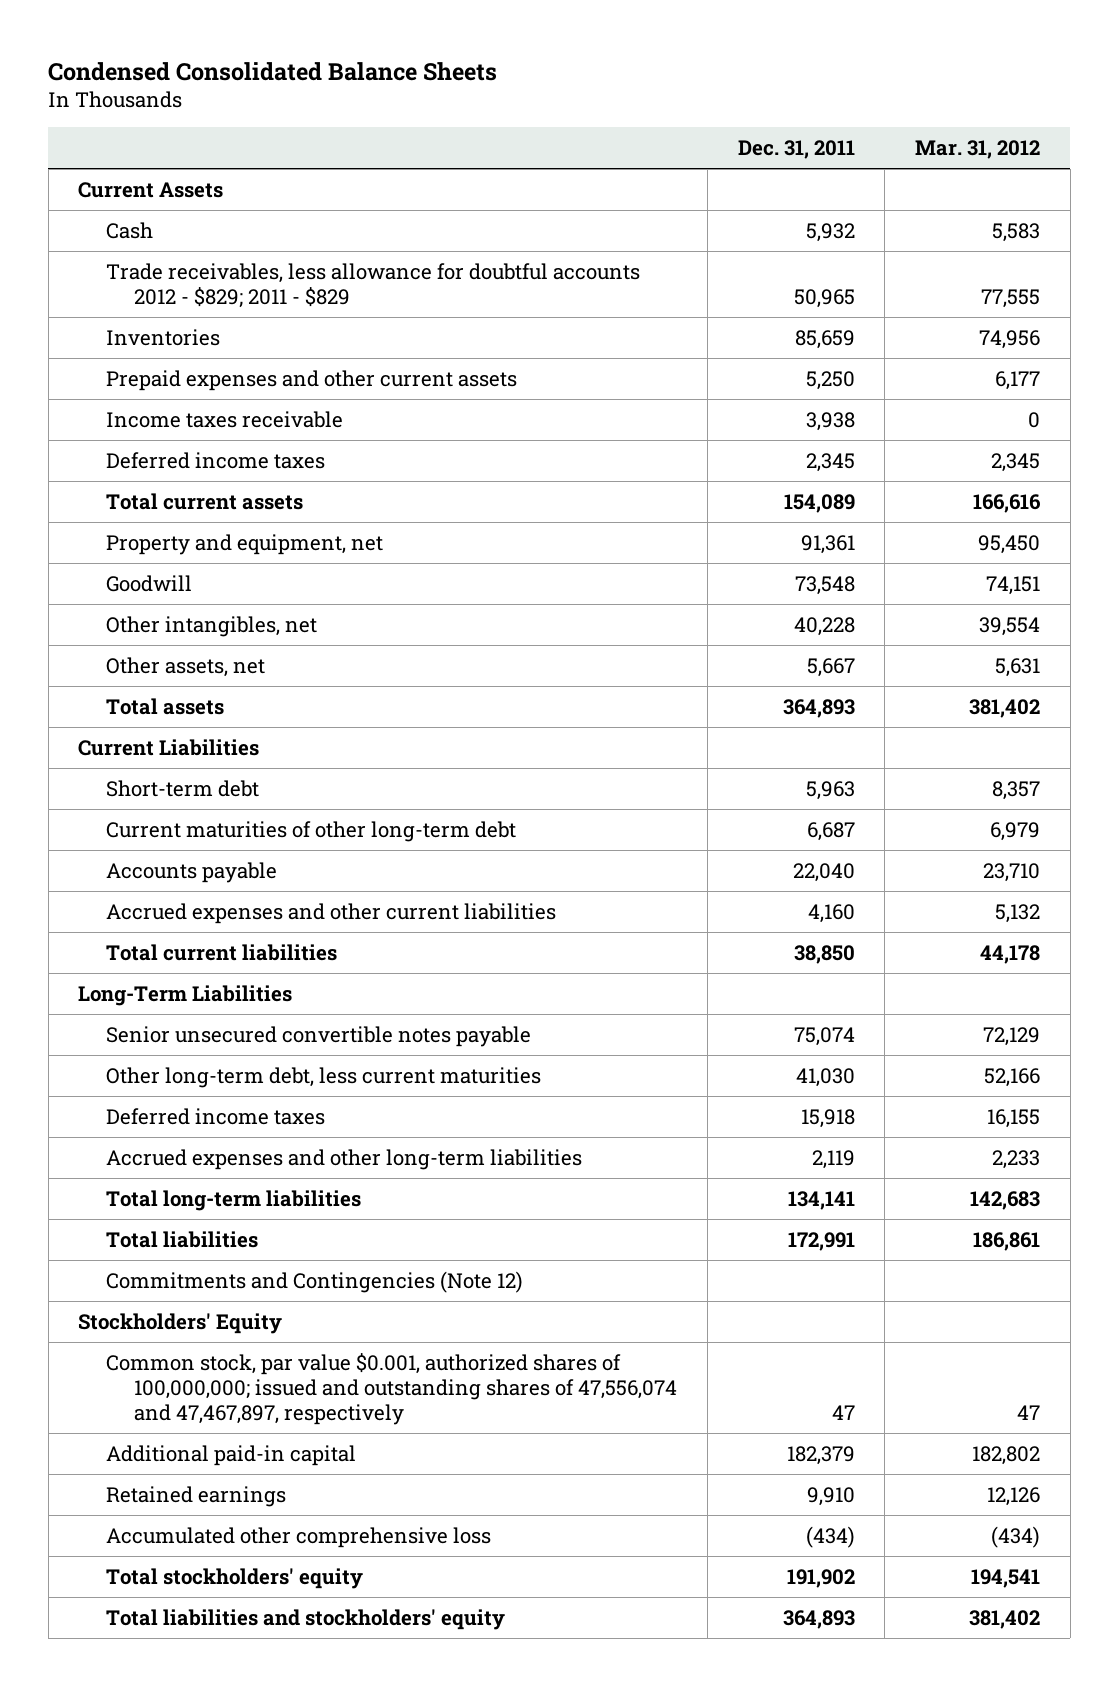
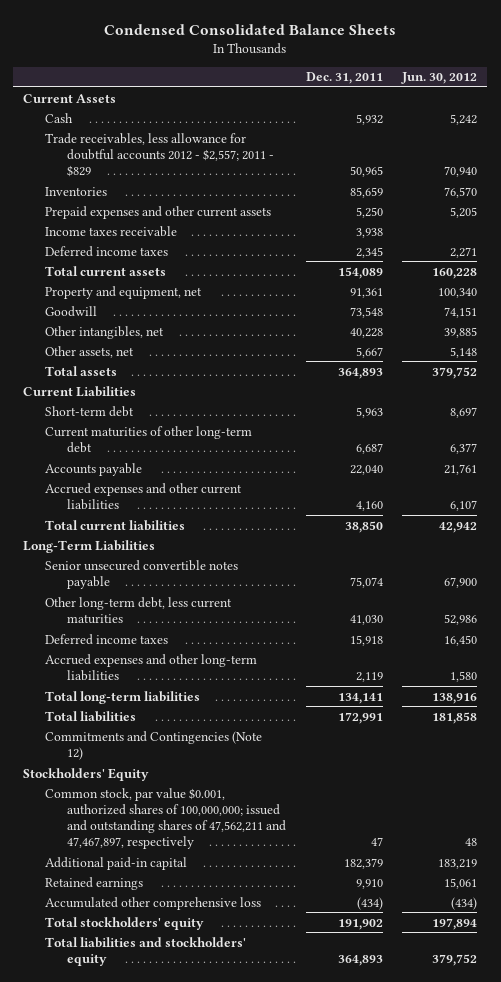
- | Dec. 31, 2011 | Mar. 31, 2012
+ | Dec. 31, 2011 | Jun. 30, 2012
- Trade receivables, less allowance for doubtful accounts 2012 - $829; 2011 - $829 | 50,965 | 77,555
+ Trade receivables, less allowance for doubtful accounts 2012 - $2,557; 2011 - $829 | 50,965 | 70,940
- Common stock, par value $0.001, authorized shares of 100,000,000; issued and outstanding shares of 47,556,074 and 47,467,897, respectively | 47 | 47
+ Common stock, par value $0.001, authorized shares of 100,000,000; issued and outstanding shares of 47,562,211 and 47,467,897, respectively | 47 | 48

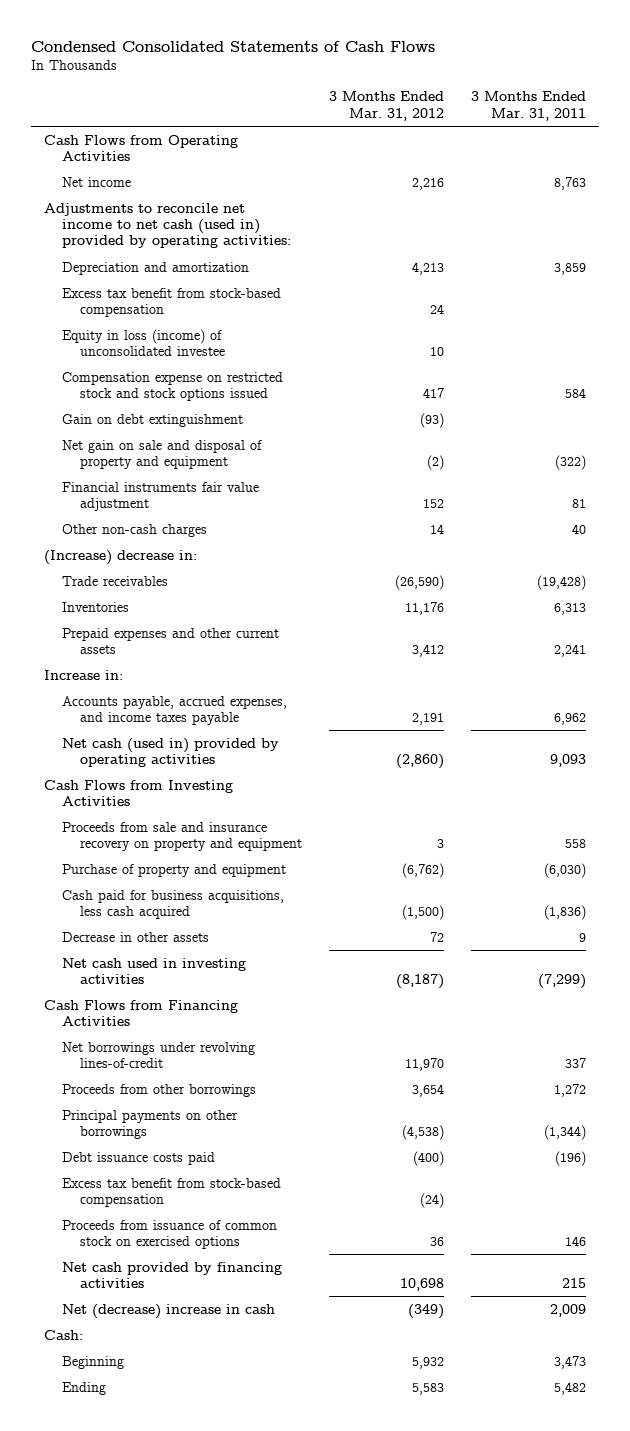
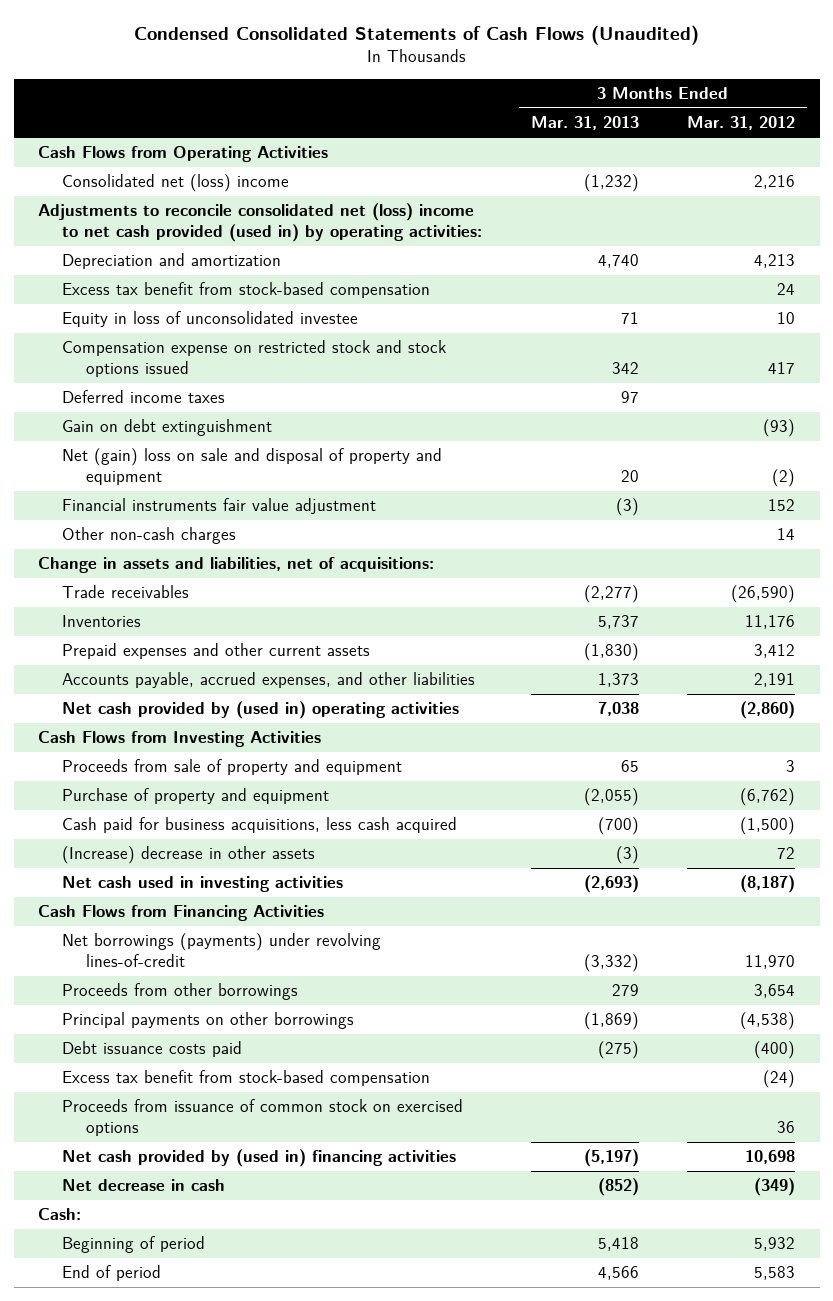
- Condensed Consolidated Statements of Cash Flows
+ Condensed Consolidated Statements of Cash Flows (Unaudited)
- | 3 Months Ended Mar. 31, 2012 | 3 Months Ended Mar. 31, 2011
+ | 3 Months Ended Mar. 31, 2013 | 3 Months Ended Mar. 31, 2012
- Net income | 2,216 | 8,763
- Adjustments to reconcile net income to net cash (used in) provided by operating activities:
+ Consolidated net (loss) income | (1,232) | 2,216
+ Adjustments to reconcile consolidated net (loss) income to net cash provided (used in) by operating activities:
- Equity in loss (income) of unconsolidated investee | 10 |
+ Equity in loss of unconsolidated investee | 71 | 10
+ Deferred income taxes | 97 |
- Net gain on sale and disposal of property and equipment | (2) | (322)
+ Net (gain) loss on sale and disposal of property and equipment | 20 | (2)
- (Increase) decrease in:
+ Change in assets and liabilities, net of acquisitions:
- Increase in:
- Accounts payable, accrued expenses, and income taxes payable | 2,191 | 6,962
- Net cash (used in) provided by operating activities | (2,860) | 9,093
+ Accounts payable, accrued expenses, and other liabilities | 1,373 | 2,191
+ Net cash provided by (used in) operating activities | 7,038 | (2,860)
- Proceeds from sale and insurance recovery on property and equipment | 3 | 558
+ Proceeds from sale of property and equipment | 65 | 3
- Decrease in other assets | 72 | 9
+ (Increase) decrease in other assets | (3) | 72
- Net borrowings under revolving lines-of-credit | 11,970 | 337
+ Net borrowings (payments) under revolving lines-of-credit | (3,332) | 11,970
- Net cash provided by financing activities | 10,698 | 215
- Net (decrease) increase in cash | (349) | 2,009
+ Net cash provided by (used in) financing activities | (5,197) | 10,698
+ Net decrease in cash | (852) | (349)
- Beginning | 5,932 | 3,473
- Ending | 5,583 | 5,482
+ Beginning of period | 5,418 | 5,932
+ End of period | 4,566 | 5,583

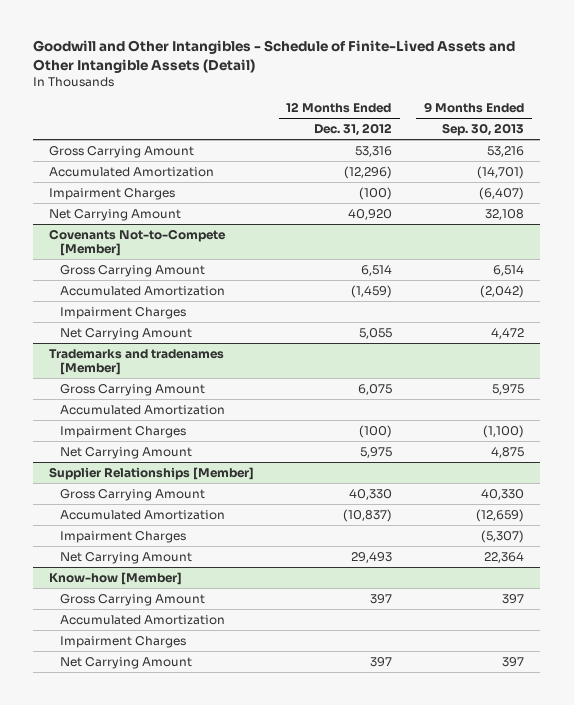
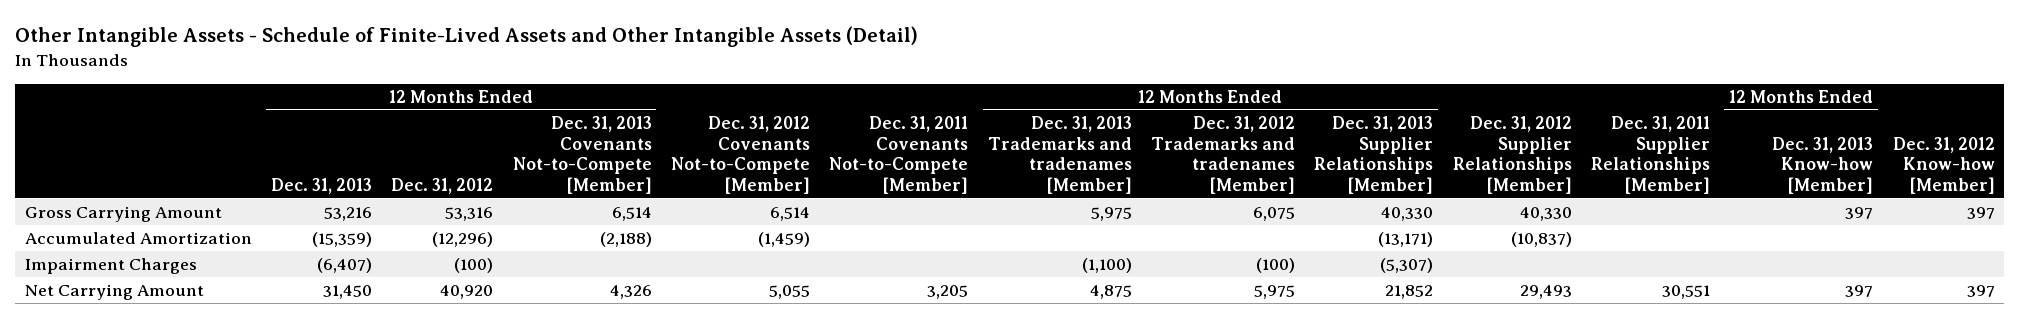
- Goodwill and Other Intangibles - Schedule of Finite-Lived Assets and Other Intangible Assets (Detail)
+ Other Intangible Assets - Schedule of Finite-Lived Assets and Other Intangible Assets (Detail)
- | 12 Months Ended Dec. 31, 2012 | 9 Months Ended Sep. 30, 2013
+ | 12 Months Ended Dec. 31, 2013 | 12 Months Ended Dec. 31, 2012 | 12 Months Ended Dec. 31, 2013 Covenants Not-to-Compete [Member] | Dec. 31, 2012 Covenants Not-to-Compete [Member] | Dec. 31, 2011 Covenants Not-to-Compete [Member] | 12 Months Ended Dec. 31, 2013 Trademarks and tradenames [Member] | 12 Months Ended Dec. 31, 2012 Trademarks and tradenames [Member] | 12 Months Ended Dec. 31, 2013 Supplier Relationships [Member] | Dec. 31, 2012 Supplier Relationships [Member] | Dec. 31, 2011 Supplier Relationships [Member] | 12 Months Ended Dec. 31, 2013 Know-how [Member] | Dec. 31, 2012 Know-how [Member]
- Covenants Not-to-Compete [Member]
- Gross Carrying Amount | 6,514 | 6,514
- Accumulated Amortization | (1,459) | (2,042)
- Impairment Charges
- Net Carrying Amount | 5,055 | 4,472
- Trademarks and tradenames [Member]
- Gross Carrying Amount | 6,075 | 5,975
- Accumulated Amortization
- Impairment Charges | (100) | (1,100)
- Net Carrying Amount | 5,975 | 4,875
- Supplier Relationships [Member]
- Gross Carrying Amount | 40,330 | 40,330
- Accumulated Amortization | (10,837) | (12,659)
- Impairment Charges | | (5,307)
- Net Carrying Amount | 29,493 | 22,364
- Know-how [Member]
- Gross Carrying Amount | 397 | 397
- Accumulated Amortization
- Impairment Charges
- Net Carrying Amount | 397 | 397

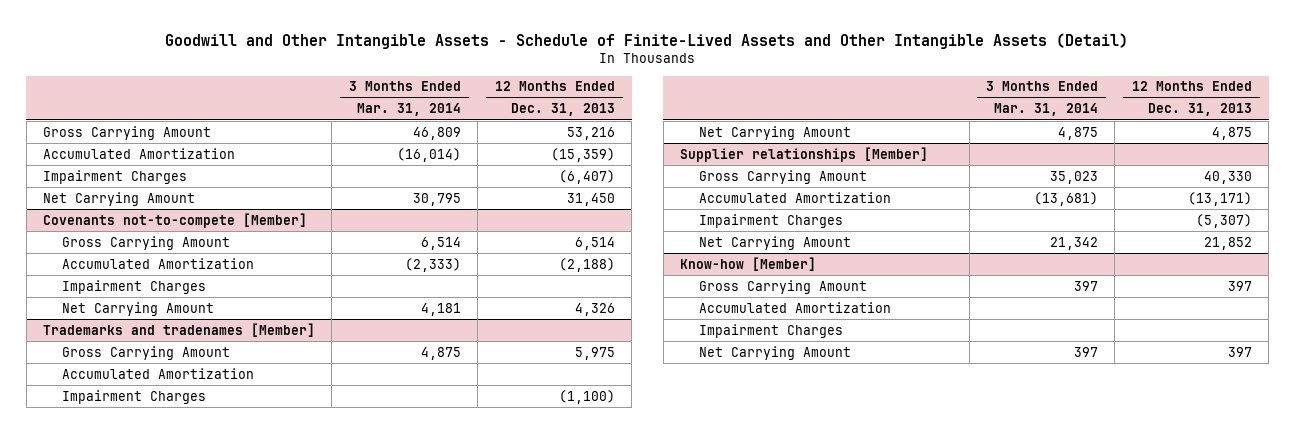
- Other Intangible Assets - Schedule of Finite-Lived Assets and Other Intangible Assets (Detail)
+ Goodwill and Other Intangible Assets - Schedule of Finite-Lived Assets and Other Intangible Assets (Detail)
- | 12 Months Ended Dec. 31, 2013 | 12 Months Ended Dec. 31, 2012 | 12 Months Ended Dec. 31, 2013 Covenants Not-to-Compete [Member] | Dec. 31, 2012 Covenants Not-to-Compete [Member] | Dec. 31, 2011 Covenants Not-to-Compete [Member] | 12 Months Ended Dec. 31, 2013 Trademarks and tradenames [Member] | 12 Months Ended Dec. 31, 2012 Trademarks and tradenames [Member] | 12 Months Ended Dec. 31, 2013 Supplier Relationships [Member] | Dec. 31, 2012 Supplier Relationships [Member] | Dec. 31, 2011 Supplier Relationships [Member] | 12 Months Ended Dec. 31, 2013 Know-how [Member] | Dec. 31, 2012 Know-how [Member]
+ | 3 Months Ended Mar. 31, 2014 | 12 Months Ended Dec. 31, 2013
+ Covenants not-to-compete [Member]
+ Gross Carrying Amount | 6,514 | 6,514
+ Accumulated Amortization | (2,333) | (2,188)
+ Impairment Charges
+ Net Carrying Amount | 4,181 | 4,326
+ Trademarks and tradenames [Member]
+ Gross Carrying Amount | 4,875 | 5,975
+ Accumulated Amortization
+ Impairment Charges | | (1,100)
+ Net Carrying Amount | 4,875 | 4,875
+ Supplier relationships [Member]
+ Gross Carrying Amount | 35,023 | 40,330
+ Accumulated Amortization | (13,681) | (13,171)
+ Impairment Charges | | (5,307)
+ Net Carrying Amount | 21,342 | 21,852
+ Know-how [Member]
+ Gross Carrying Amount | 397 | 397
+ Accumulated Amortization
+ Impairment Charges
+ Net Carrying Amount | 397 | 397

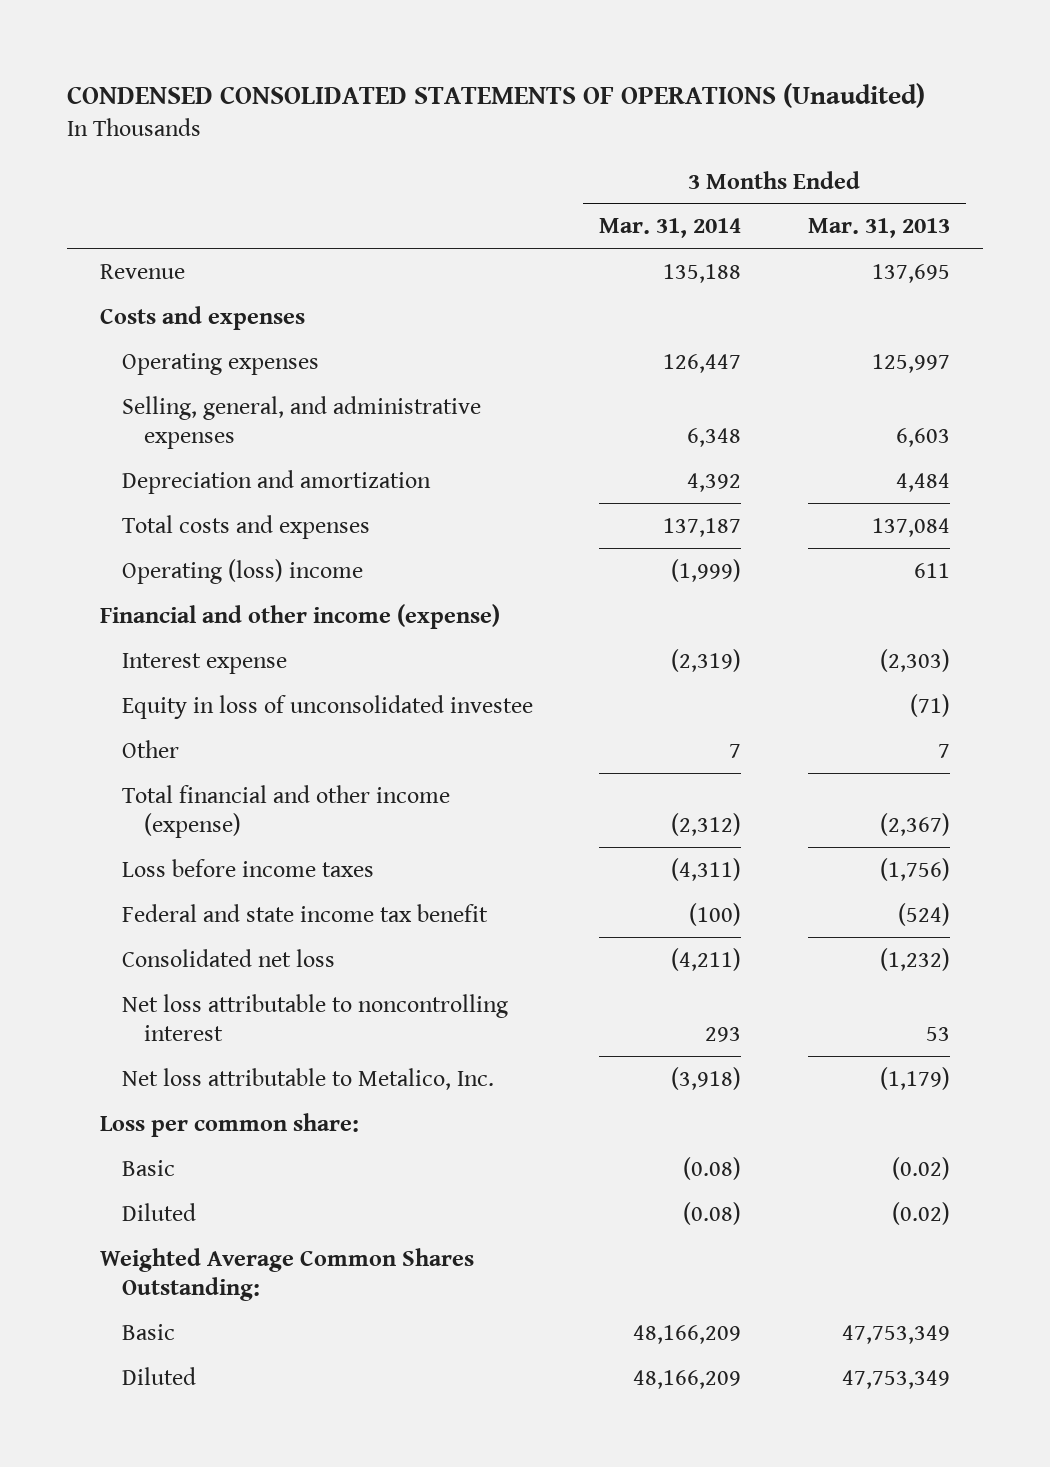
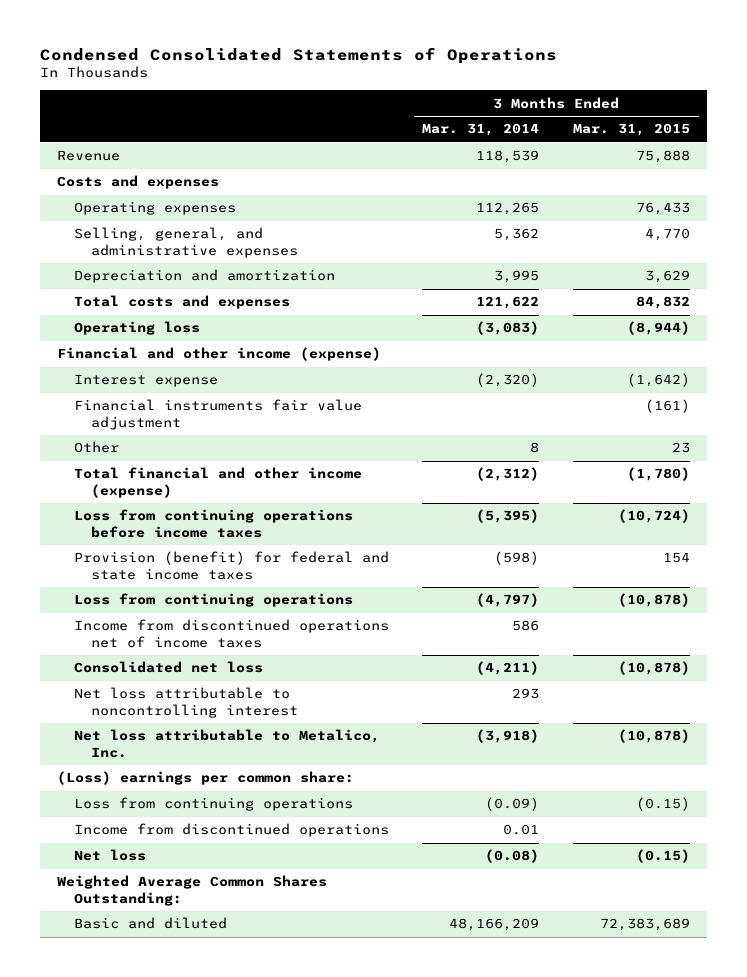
- CONDENSED CONSOLIDATED STATEMENTS OF OPERATIONS (Unaudited)
+ Condensed Consolidated Statements of Operations
- | 3 Months Ended Mar. 31, 2014 | 3 Months Ended Mar. 31, 2013
+ | 3 Months Ended Mar. 31, 2014 | 3 Months Ended Mar. 31, 2015
- Revenue | 135,188 | 137,695
+ Revenue | 118,539 | 75,888
- Operating expenses | 126,447 | 125,997
- Selling, general, and administrative expenses | 6,348 | 6,603
- Depreciation and amortization | 4,392 | 4,484
- Total costs and expenses | 137,187 | 137,084
- Operating (loss) income | (1,999) | 611
+ Operating expenses | 112,265 | 76,433
+ Selling, general, and administrative expenses | 5,362 | 4,770
+ Depreciation and amortization | 3,995 | 3,629
+ Total costs and expenses | 121,622 | 84,832
+ Operating loss | (3,083) | (8,944)
- Interest expense | (2,319) | (2,303)
- Equity in loss of unconsolidated investee | | (71)
- Other | 7 | 7
+ Interest expense | (2,320) | (1,642)
+ Financial instruments fair value adjustment | | (161)
+ Other | 8 | 23
- Loss before income taxes | (4,311) | (1,756)
- Federal and state income tax benefit | (100) | (524)
+ Loss from continuing operations before income taxes | (5,395) | (10,724)
+ Provision (benefit) for federal and state income taxes | (598) | 154
+ Loss from continuing operations | (4,797) | (10,878)
+ Income from discontinued operations net of income taxes | 586 |
- Loss per common share:
- Basic | (0.08) | (0.02)
- Diluted | (0.08) | (0.02)
+ (Loss) earnings per common share:
+ Loss from continuing operations | (0.09) | (0.15)
+ Income from discontinued operations | 0.01 |
+ Net loss | (0.08) | (0.15)
- Basic | 48,166,209 | 47,753,349
- Diluted | 48,166,209 | 47,753,349
+ Basic and diluted | 48,166,209 | 72,383,689

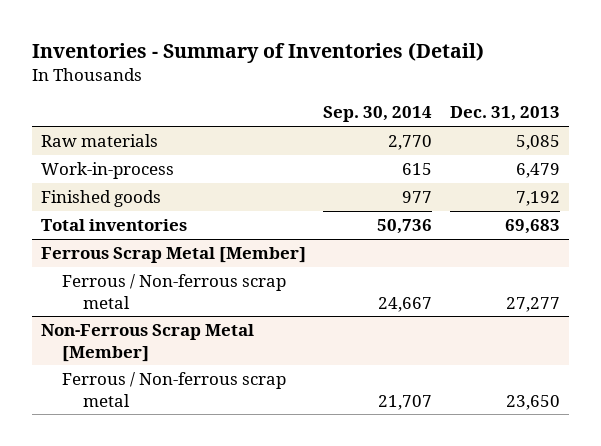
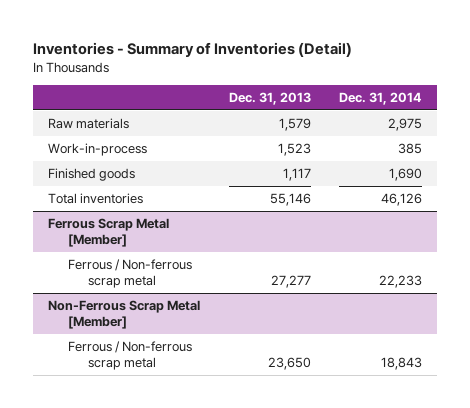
- | Sep. 30, 2014 | Dec. 31, 2013
+ | Dec. 31, 2013 | Dec. 31, 2014
- Raw materials | 2,770 | 5,085
- Work-in-process | 615 | 6,479
- Finished goods | 977 | 7,192
- Total inventories | 50,736 | 69,683
+ Raw materials | 1,579 | 2,975
+ Work-in-process | 1,523 | 385
+ Finished goods | 1,117 | 1,690
+ Total inventories | 55,146 | 46,126

